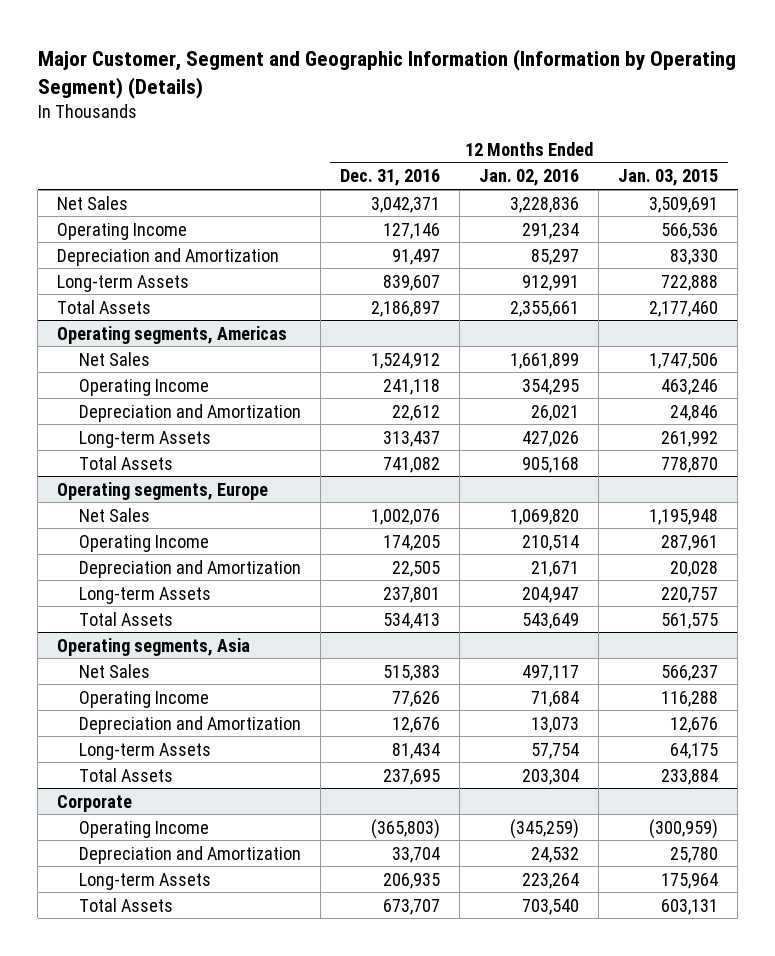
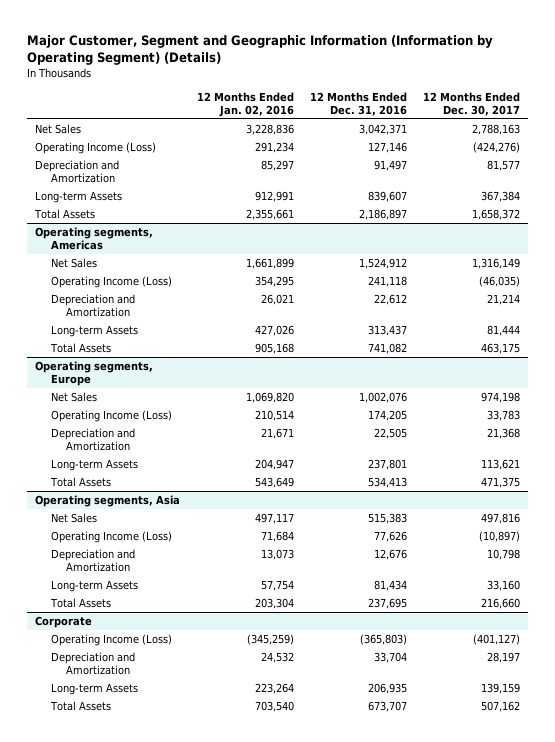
- | 12 Months Ended Dec. 31, 2016 | 12 Months Ended Jan. 02, 2016 | 12 Months Ended Jan. 03, 2015
+ | 12 Months Ended Jan. 02, 2016 | 12 Months Ended Dec. 31, 2016 | 12 Months Ended Dec. 30, 2017
- Operating Income | 127,146 | 291,234 | 566,536
+ Operating Income (Loss) | 291,234 | 127,146 | (424,276)
@ Operating segments, Americas
- Operating Income | 241,118 | 354,295 | 463,246
+ Operating Income (Loss) | 354,295 | 241,118 | (46,035)
@ Operating segments, Europe
- Operating Income | 174,205 | 210,514 | 287,961
+ Operating Income (Loss) | 210,514 | 174,205 | 33,783
@ Operating segments, Asia
- Operating Income | 77,626 | 71,684 | 116,288
+ Operating Income (Loss) | 71,684 | 77,626 | (10,897)
@ Corporate
- Operating Income | (365,803) | (345,259) | (300,959)
+ Operating Income (Loss) | (345,259) | (365,803) | (401,127)

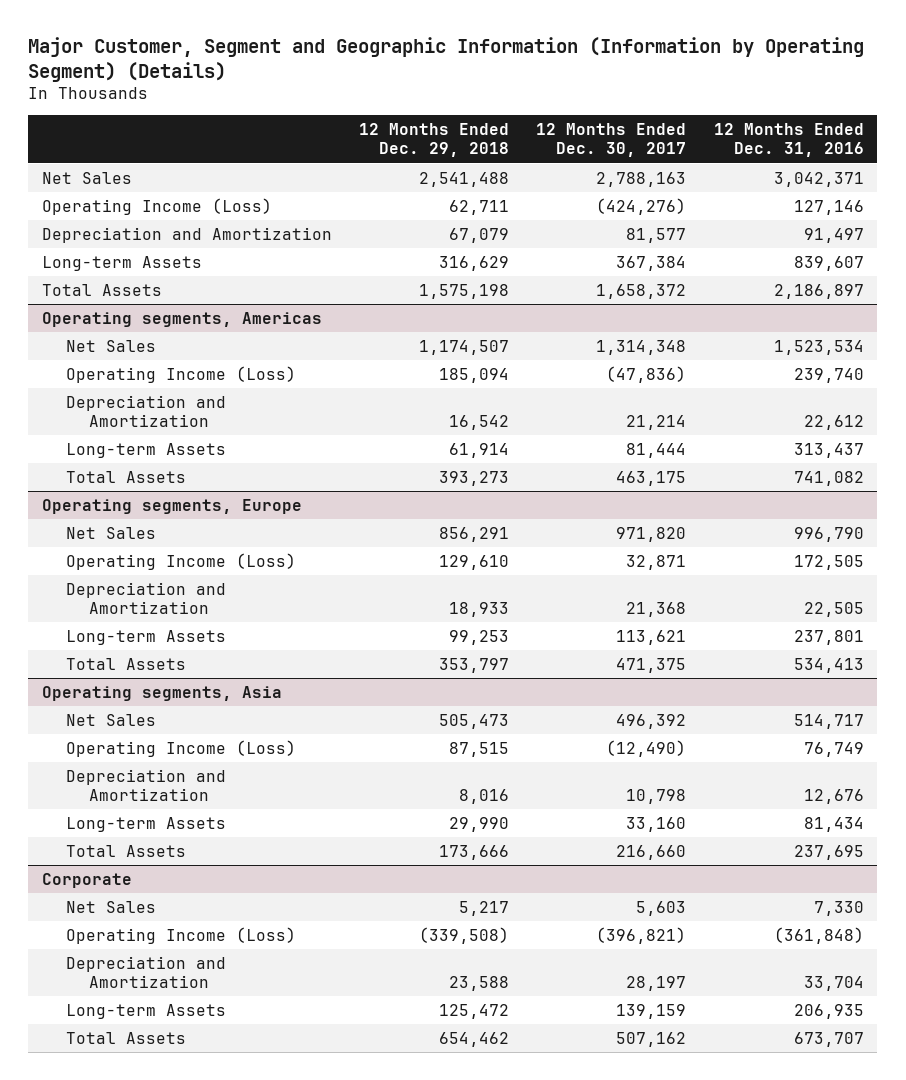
- | 12 Months Ended Jan. 02, 2016 | 12 Months Ended Dec. 31, 2016 | 12 Months Ended Dec. 30, 2017
+ | 12 Months Ended Dec. 29, 2018 | 12 Months Ended Dec. 30, 2017 | 12 Months Ended Dec. 31, 2016
@ Operating segments, Americas
- Net Sales | 1,661,899 | 1,524,912 | 1,316,149
- Operating Income (Loss) | 354,295 | 241,118 | (46,035)
+ Net Sales | 1,174,507 | 1,314,348 | 1,523,534
+ Operating Income (Loss) | 185,094 | (47,836) | 239,740
@ Operating segments, Europe
- Net Sales | 1,069,820 | 1,002,076 | 974,198
- Operating Income (Loss) | 210,514 | 174,205 | 33,783
+ Net Sales | 856,291 | 971,820 | 996,790
+ Operating Income (Loss) | 129,610 | 32,871 | 172,505
@ Operating segments, Asia
- Net Sales | 497,117 | 515,383 | 497,816
- Operating Income (Loss) | 71,684 | 77,626 | (10,897)
+ Net Sales | 505,473 | 496,392 | 514,717
+ Operating Income (Loss) | 87,515 | (12,490) | 76,749
@ Corporate
- Operating Income (Loss) | (345,259) | (365,803) | (401,127)
+ Net Sales | 5,217 | 5,603 | 7,330
+ Operating Income (Loss) | (339,508) | (396,821) | (361,848)

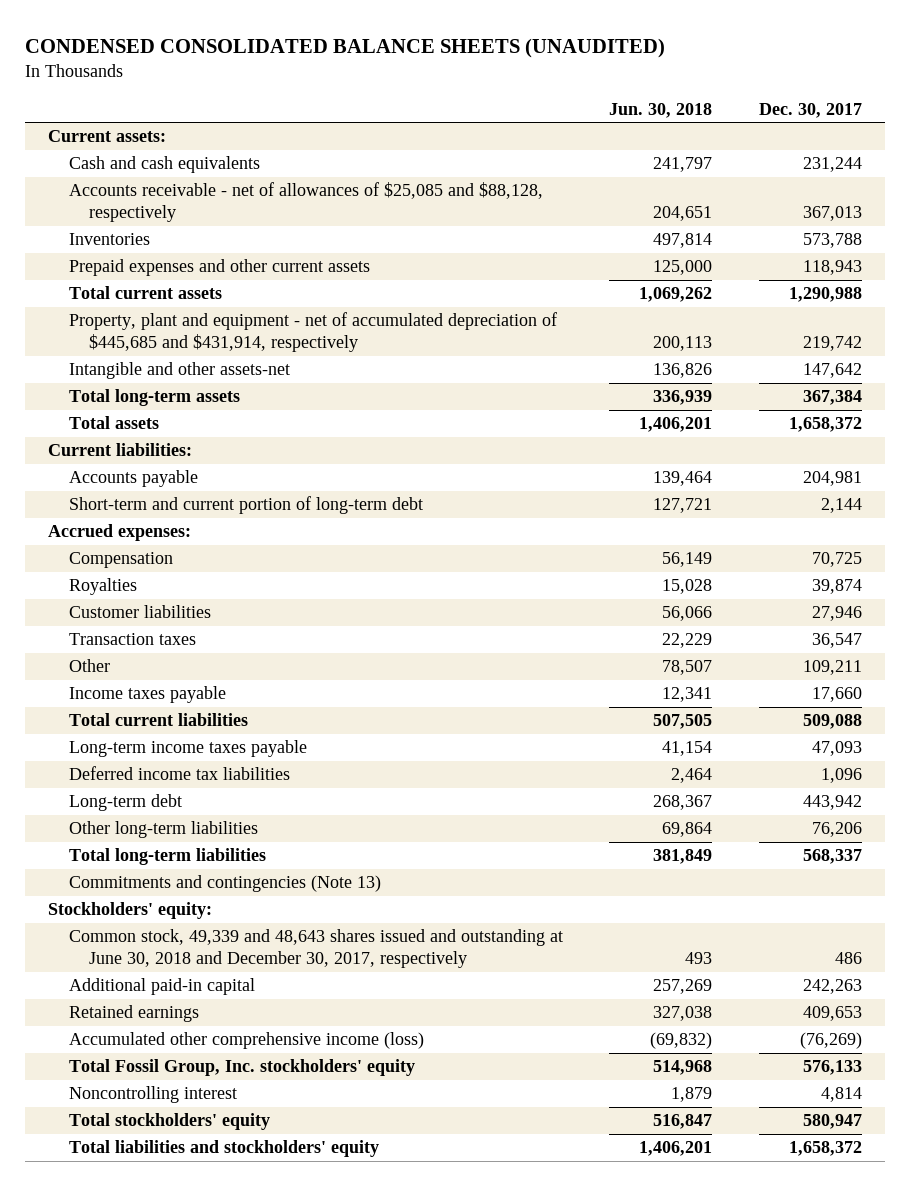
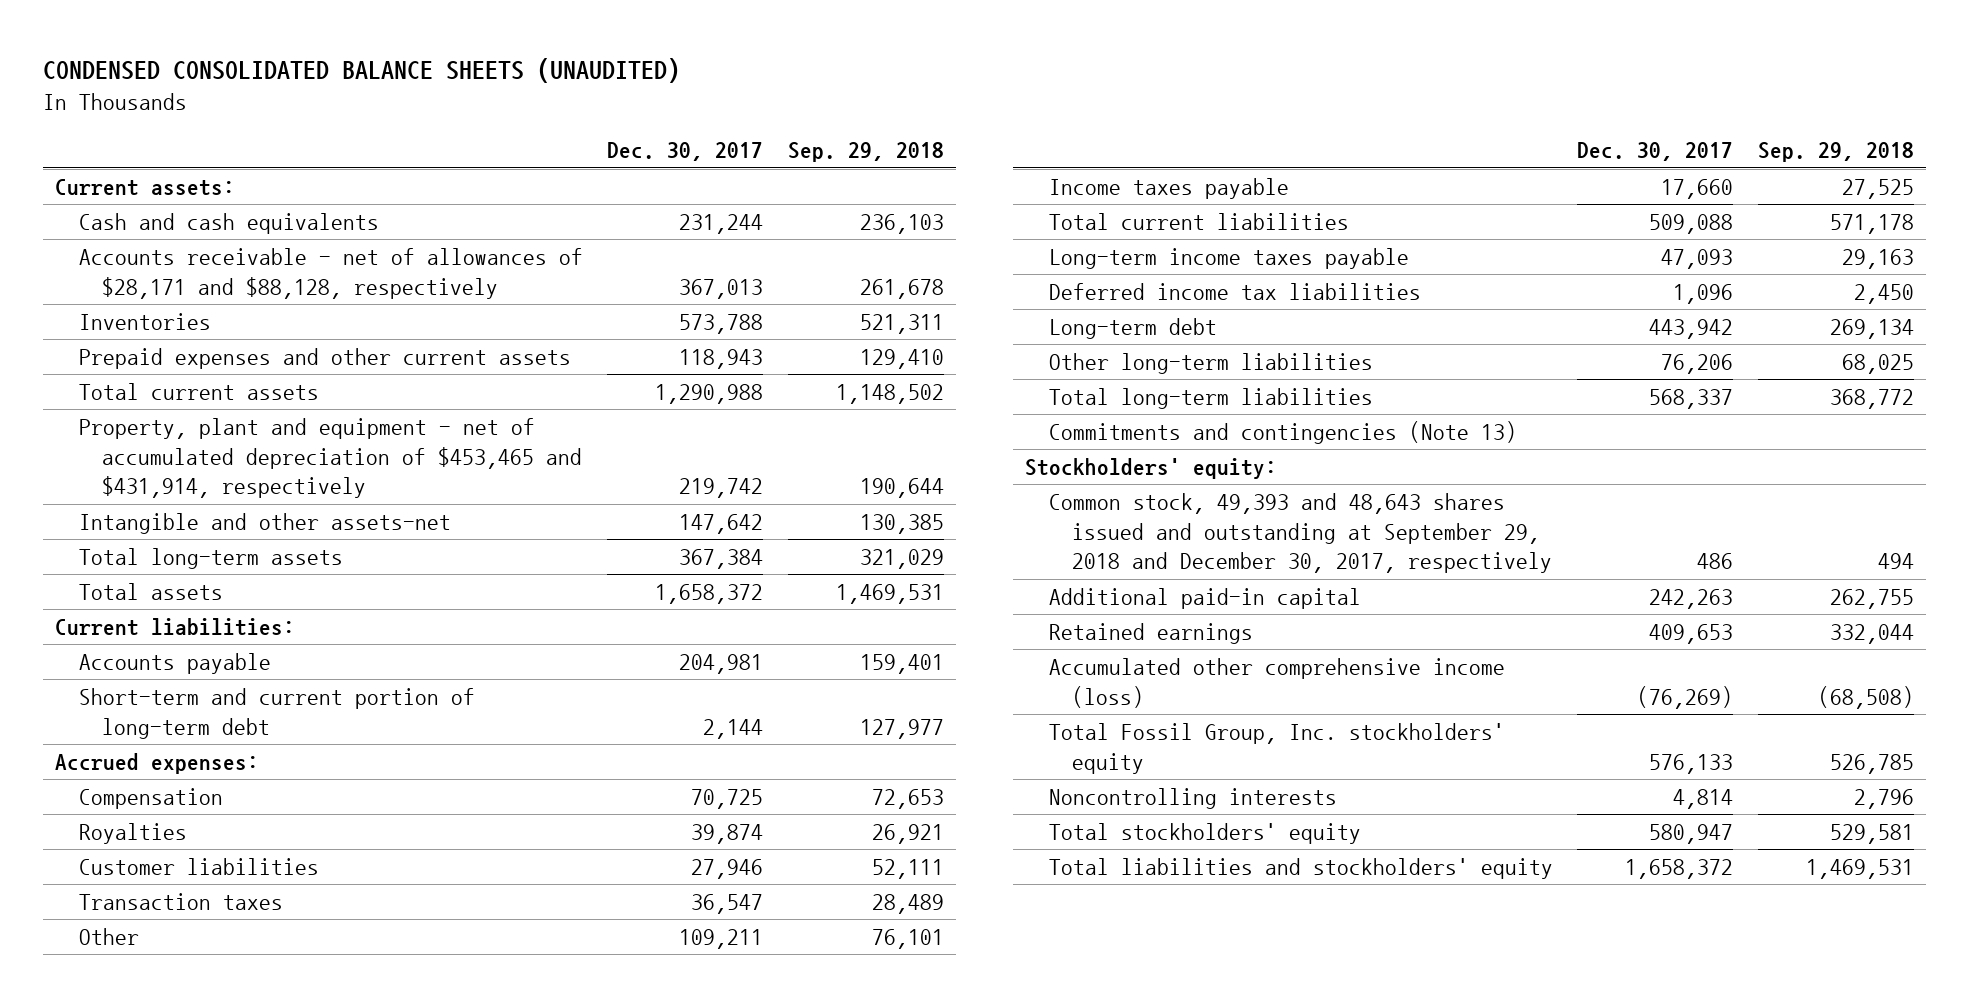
- | Jun. 30, 2018 | Dec. 30, 2017
+ | Dec. 30, 2017 | Sep. 29, 2018
- Accounts receivable - net of allowances of $25,085 and $88,128, respectively | 204,651 | 367,013
+ Accounts receivable - net of allowances of $28,171 and $88,128, respectively | 367,013 | 261,678
- Property, plant and equipment - net of accumulated depreciation of $445,685 and $431,914, respectively | 200,113 | 219,742
+ Property, plant and equipment - net of accumulated depreciation of $453,465 and $431,914, respectively | 219,742 | 190,644
- Common stock, 49,339 and 48,643 shares issued and outstanding at June 30, 2018 and December 30, 2017, respectively | 493 | 486
+ Common stock, 49,393 and 48,643 shares issued and outstanding at September 29, 2018 and December 30, 2017, respectively | 486 | 494
- Noncontrolling interest | 1,879 | 4,814
+ Noncontrolling interests | 4,814 | 2,796

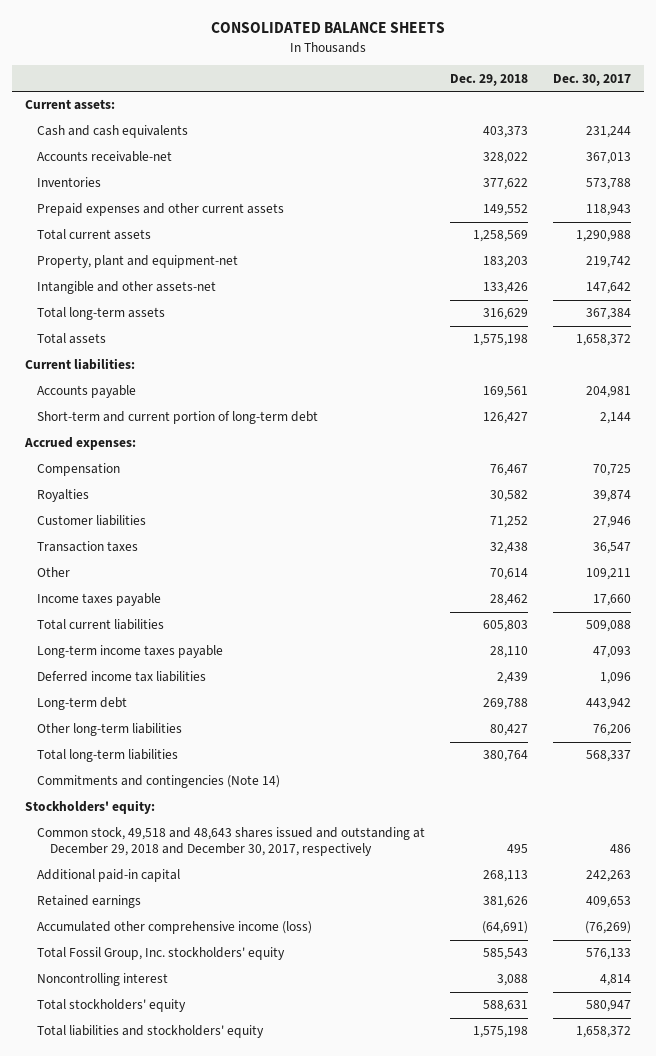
- CONDENSED CONSOLIDATED BALANCE SHEETS (UNAUDITED)
+ CONSOLIDATED BALANCE SHEETS
- | Dec. 30, 2017 | Sep. 29, 2018
+ | Dec. 29, 2018 | Dec. 30, 2017
- Accounts receivable - net of allowances of $28,171 and $88,128, respectively | 367,013 | 261,678
+ Accounts receivable-net | 328,022 | 367,013
- Property, plant and equipment - net of accumulated depreciation of $453,465 and $431,914, respectively | 219,742 | 190,644
+ Property, plant and equipment-net | 183,203 | 219,742
- Commitments and contingencies (Note 13)
+ Commitments and contingencies (Note 14)
- Common stock, 49,393 and 48,643 shares issued and outstanding at September 29, 2018 and December 30, 2017, respectively | 486 | 494
+ Common stock, 49,518 and 48,643 shares issued and outstanding at December 29, 2018 and December 30, 2017, respectively | 495 | 486
- Noncontrolling interests | 4,814 | 2,796
+ Noncontrolling interest | 3,088 | 4,814

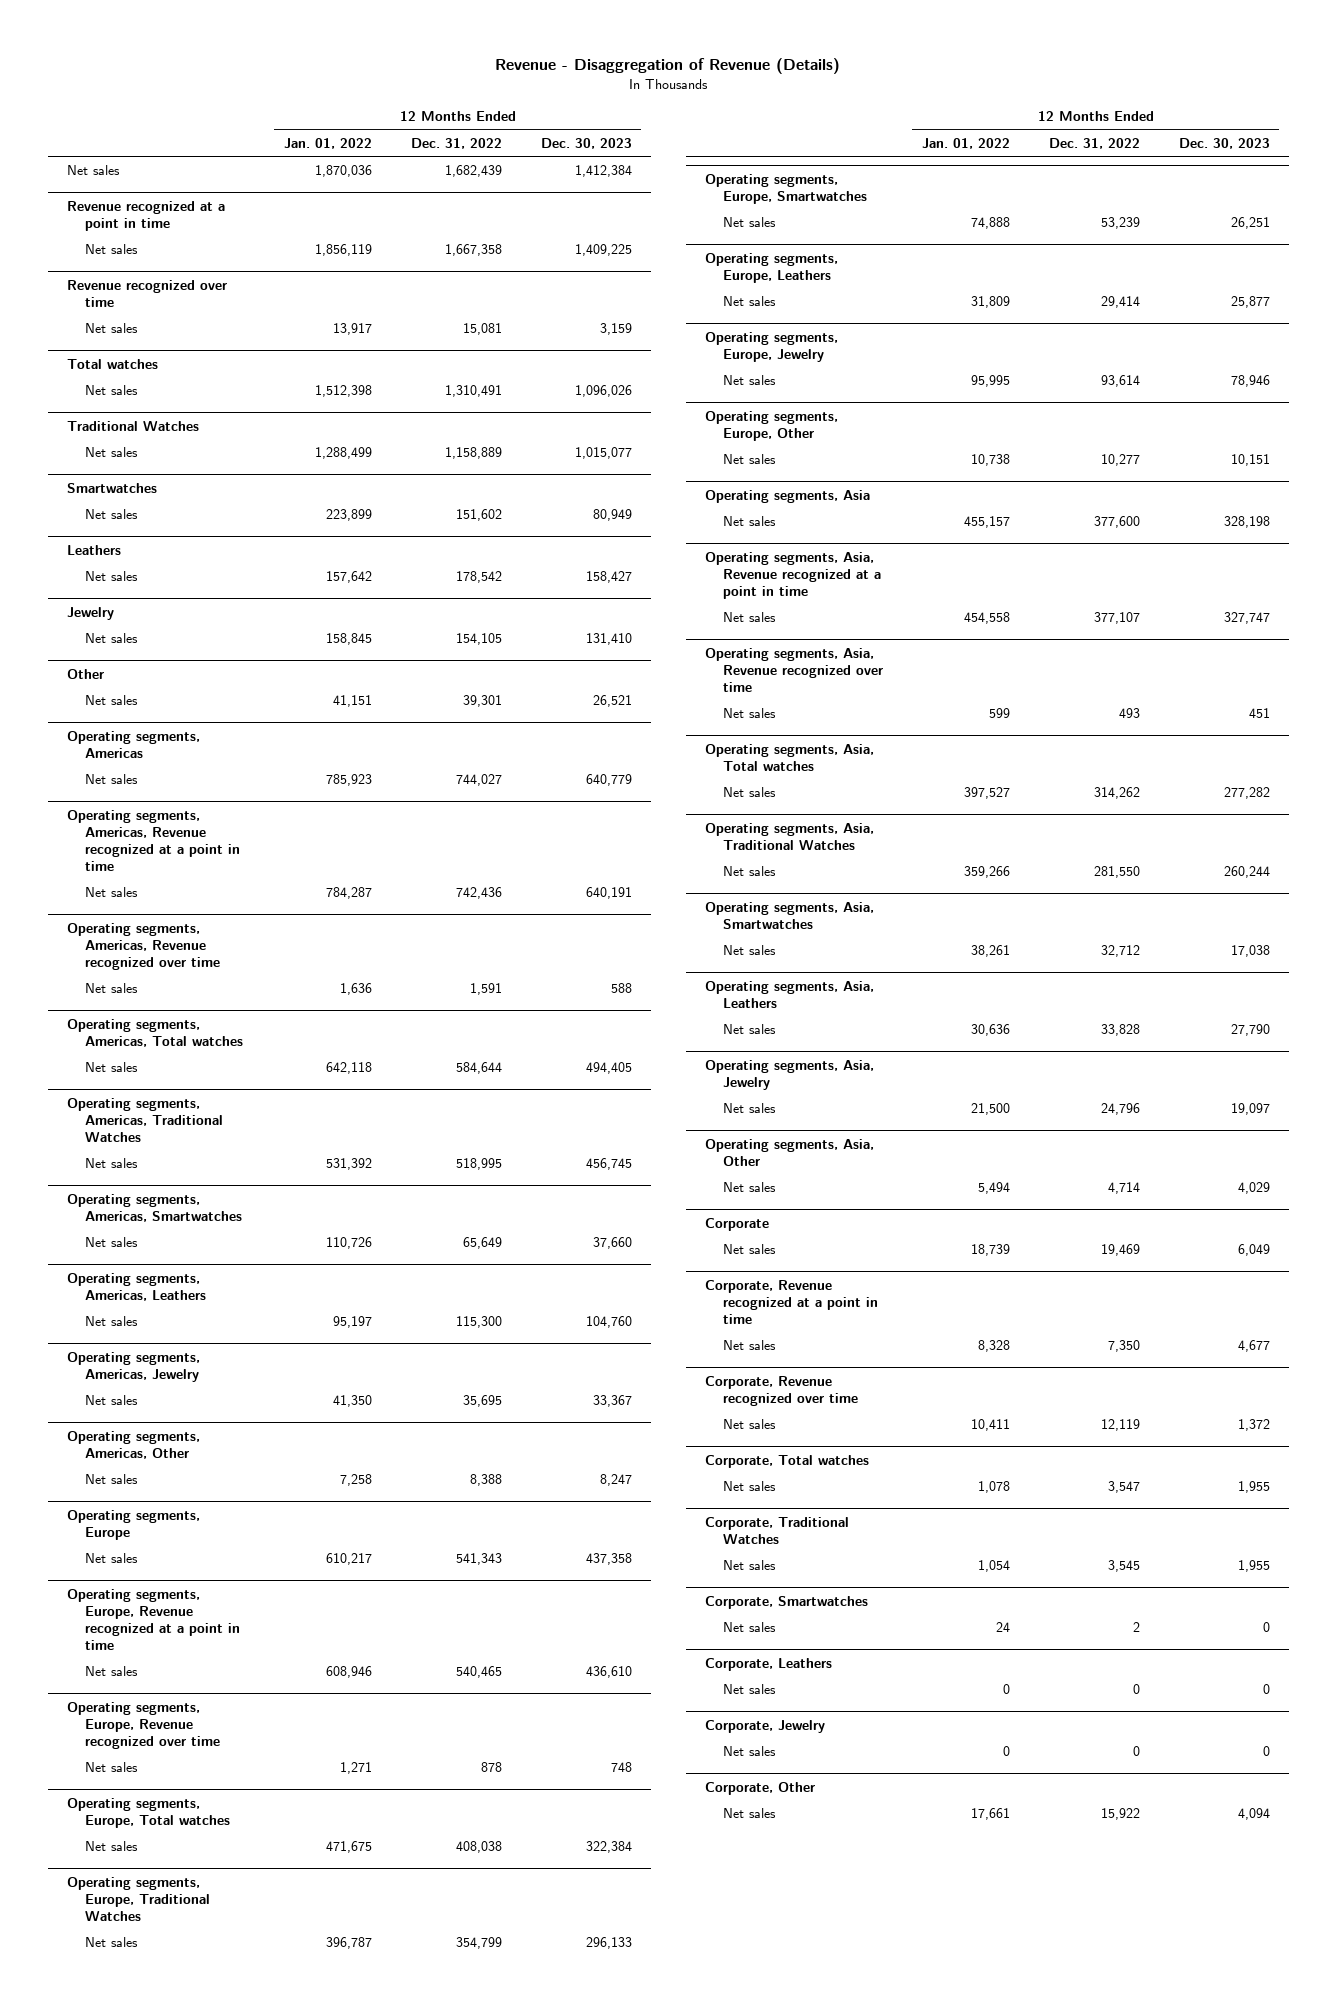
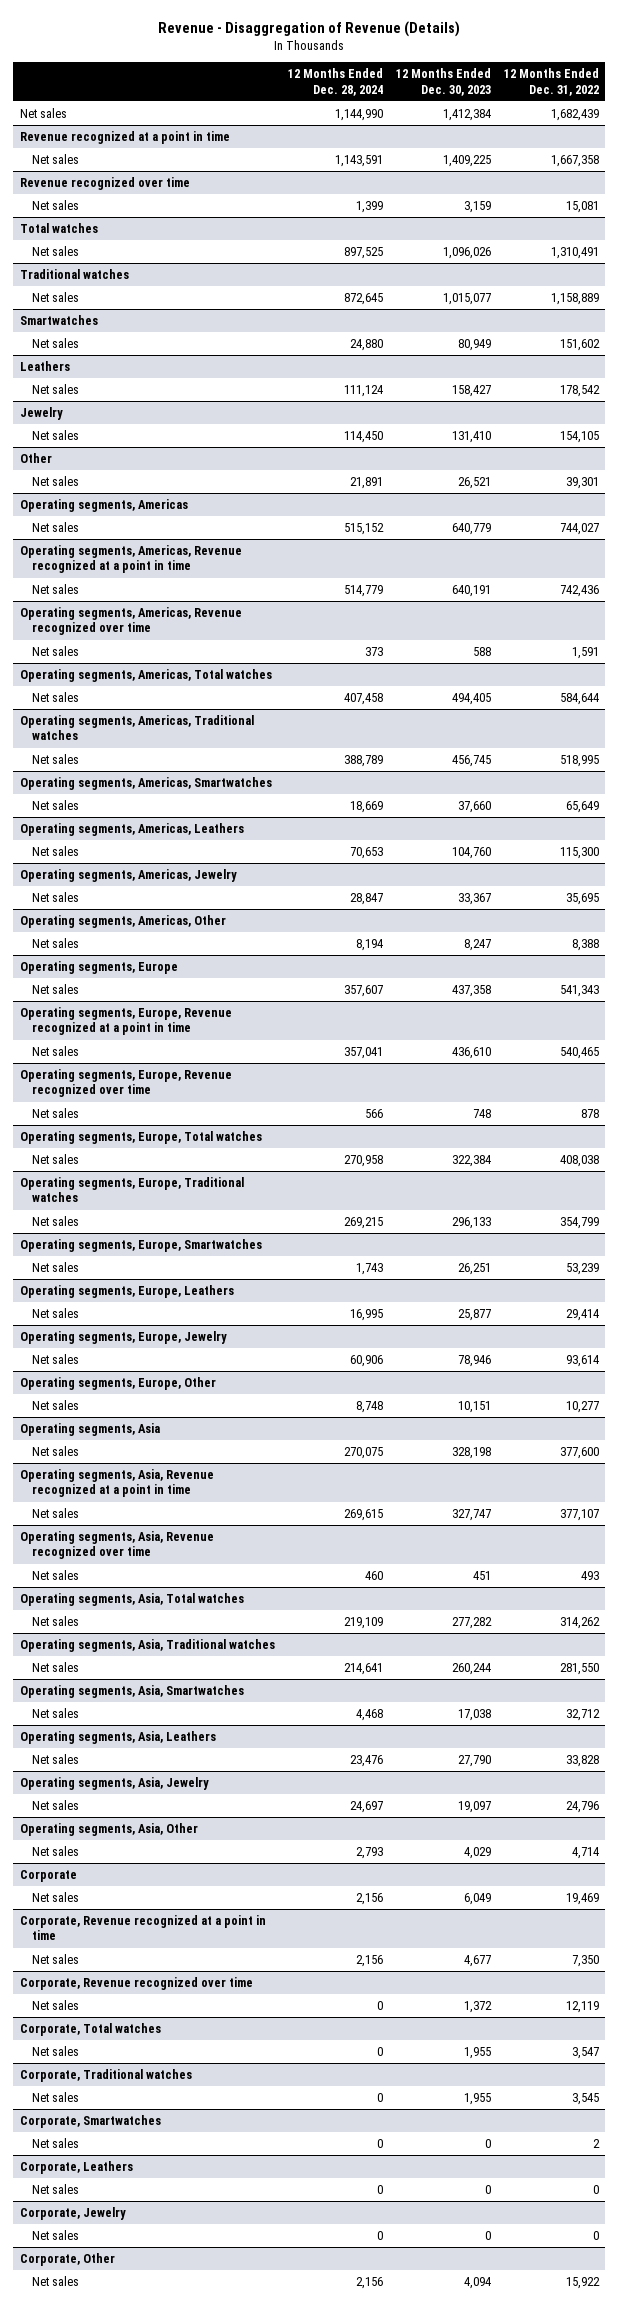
- | 12 Months Ended Jan. 01, 2022 | 12 Months Ended Dec. 31, 2022 | 12 Months Ended Dec. 30, 2023
+ | 12 Months Ended Dec. 28, 2024 | 12 Months Ended Dec. 30, 2023 | 12 Months Ended Dec. 31, 2022
- Traditional Watches
+ Traditional watches
- Operating segments, Americas, Traditional Watches
+ Operating segments, Americas, Traditional watches
- Operating segments, Europe, Traditional Watches
+ Operating segments, Europe, Traditional watches
- Operating segments, Asia, Traditional Watches
+ Operating segments, Asia, Traditional watches
- Corporate, Traditional Watches
+ Corporate, Traditional watches

